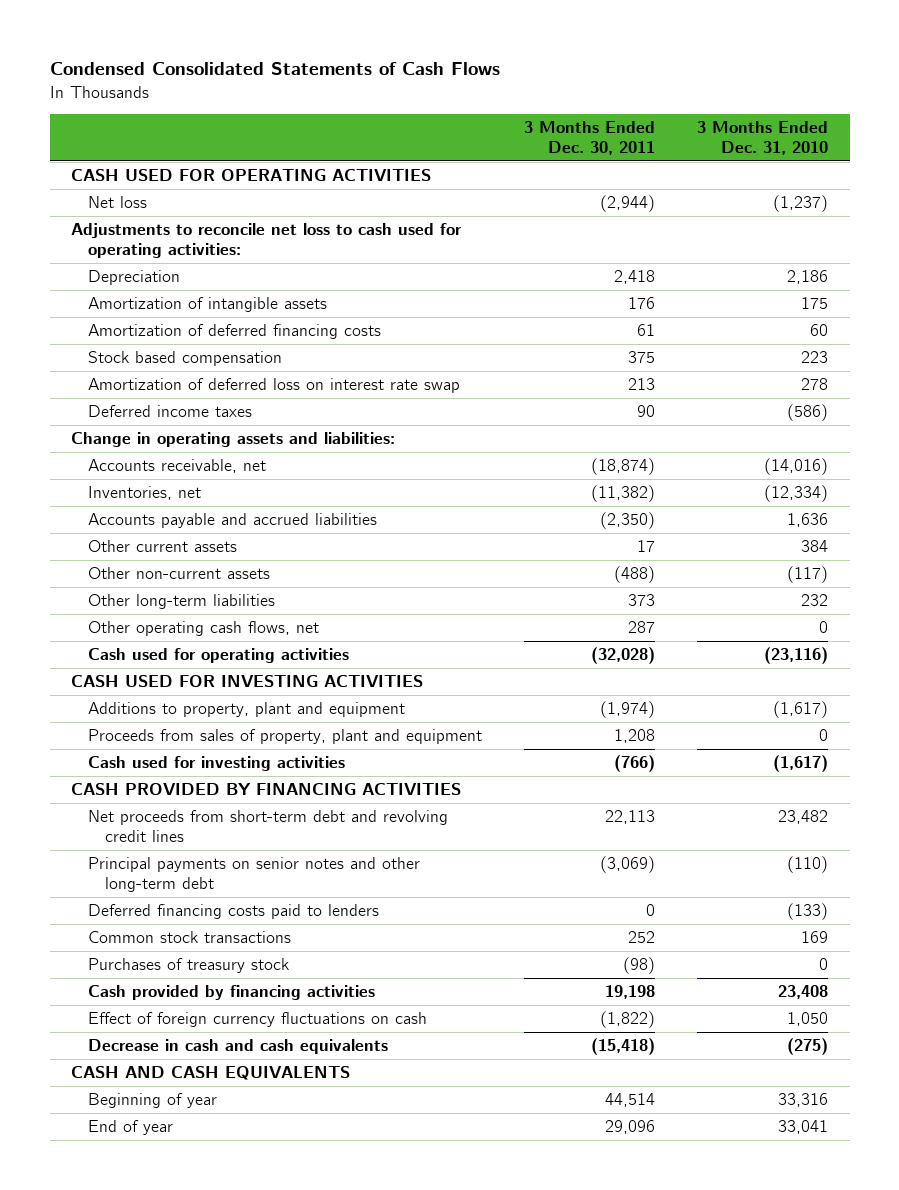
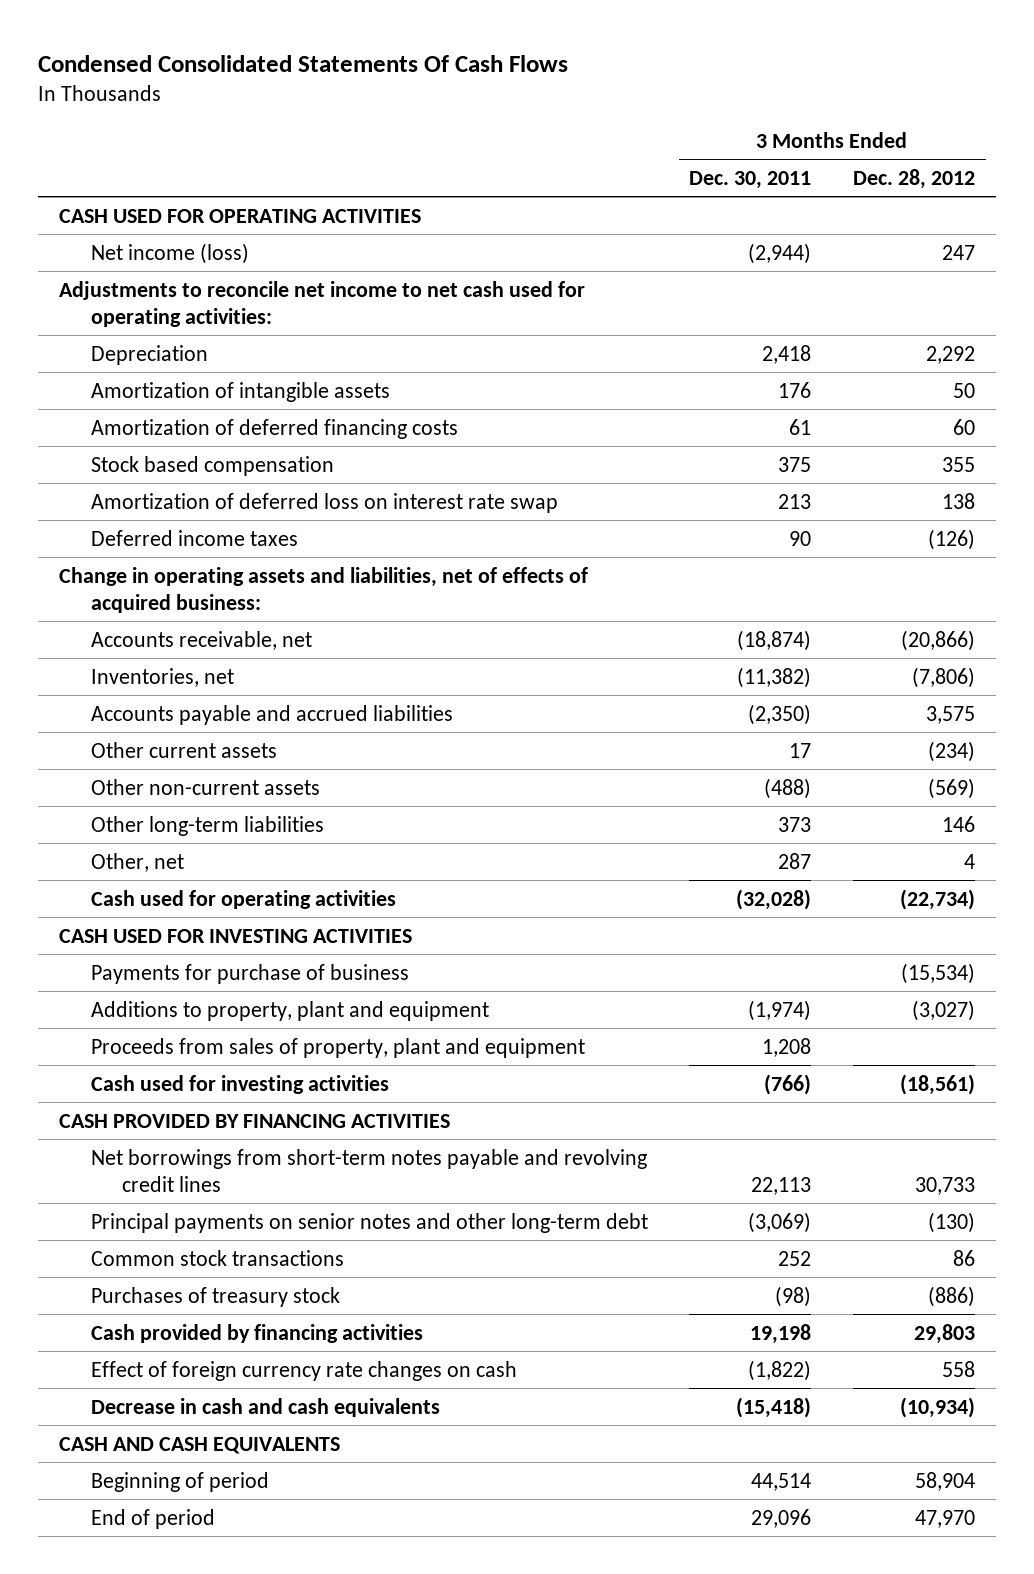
- Condensed Consolidated Statements of Cash Flows
+ Condensed Consolidated Statements Of Cash Flows
- | 3 Months Ended Dec. 30, 2011 | 3 Months Ended Dec. 31, 2010
+ | 3 Months Ended Dec. 30, 2011 | 3 Months Ended Dec. 28, 2012
- Net loss | (2,944) | (1,237)
- Adjustments to reconcile net loss to cash used for operating activities:
+ Net income (loss) | (2,944) | 247
+ Adjustments to reconcile net income to net cash used for operating activities:
- Change in operating assets and liabilities:
+ Change in operating assets and liabilities, net of effects of acquired business:
- Other operating cash flows, net | 287 | 0
+ Other, net | 287 | 4
+ Payments for purchase of business | | (15,534)
- Net proceeds from short-term debt and revolving credit lines | 22,113 | 23,482
+ Net borrowings from short-term notes payable and revolving credit lines | 22,113 | 30,733
- Deferred financing costs paid to lenders | 0 | (133)
- Effect of foreign currency fluctuations on cash | (1,822) | 1,050
+ Effect of foreign currency rate changes on cash | (1,822) | 558
- Beginning of year | 44,514 | 33,316
- End of year | 29,096 | 33,041
+ Beginning of period | 44,514 | 58,904
+ End of period | 29,096 | 47,970

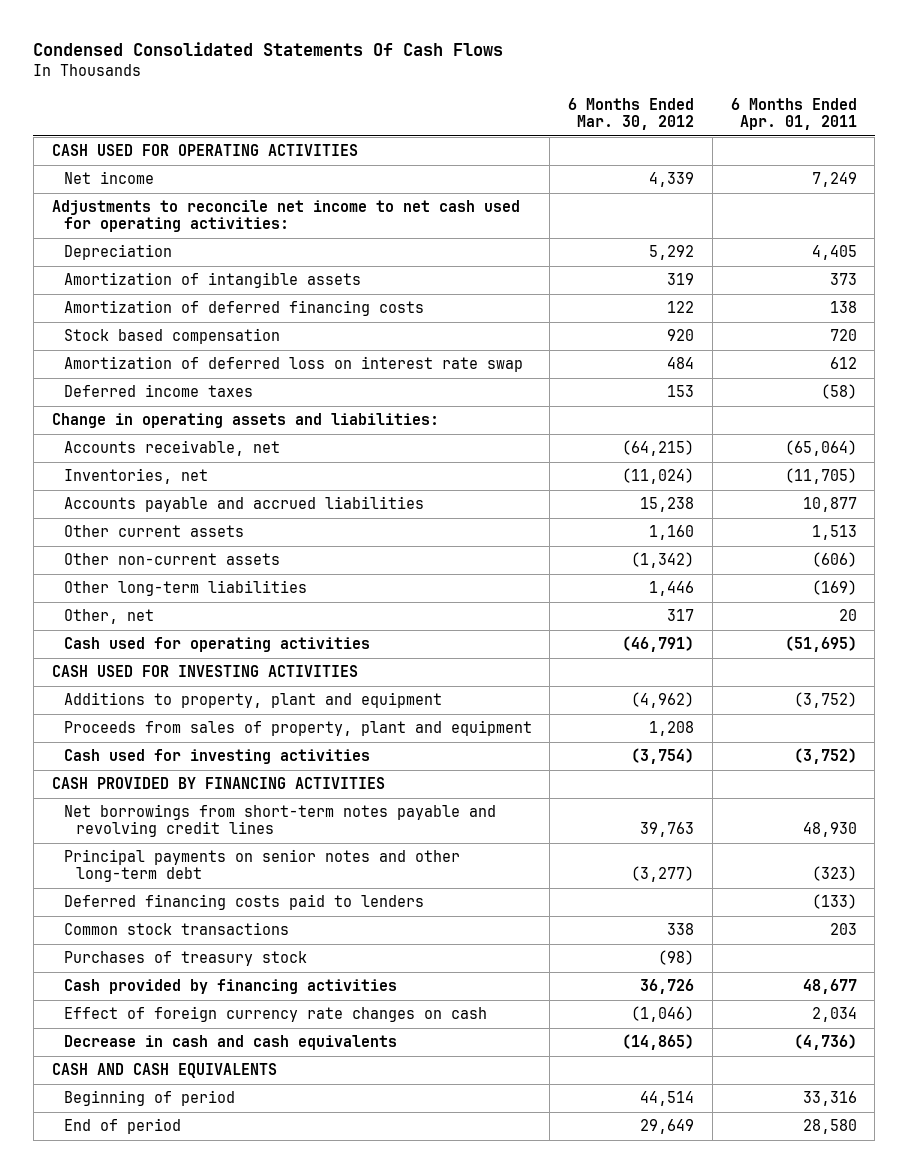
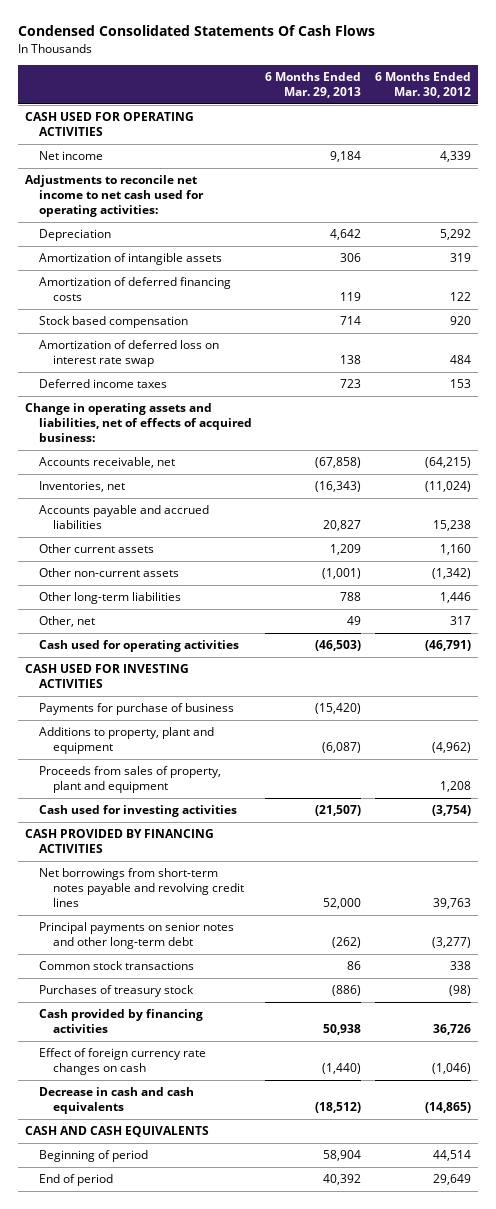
- | 6 Months Ended Mar. 30, 2012 | 6 Months Ended Apr. 01, 2011
+ | 6 Months Ended Mar. 29, 2013 | 6 Months Ended Mar. 30, 2012
- Change in operating assets and liabilities:
+ Change in operating assets and liabilities, net of effects of acquired business:
+ Payments for purchase of business | (15,420) |
- Deferred financing costs paid to lenders | | (133)

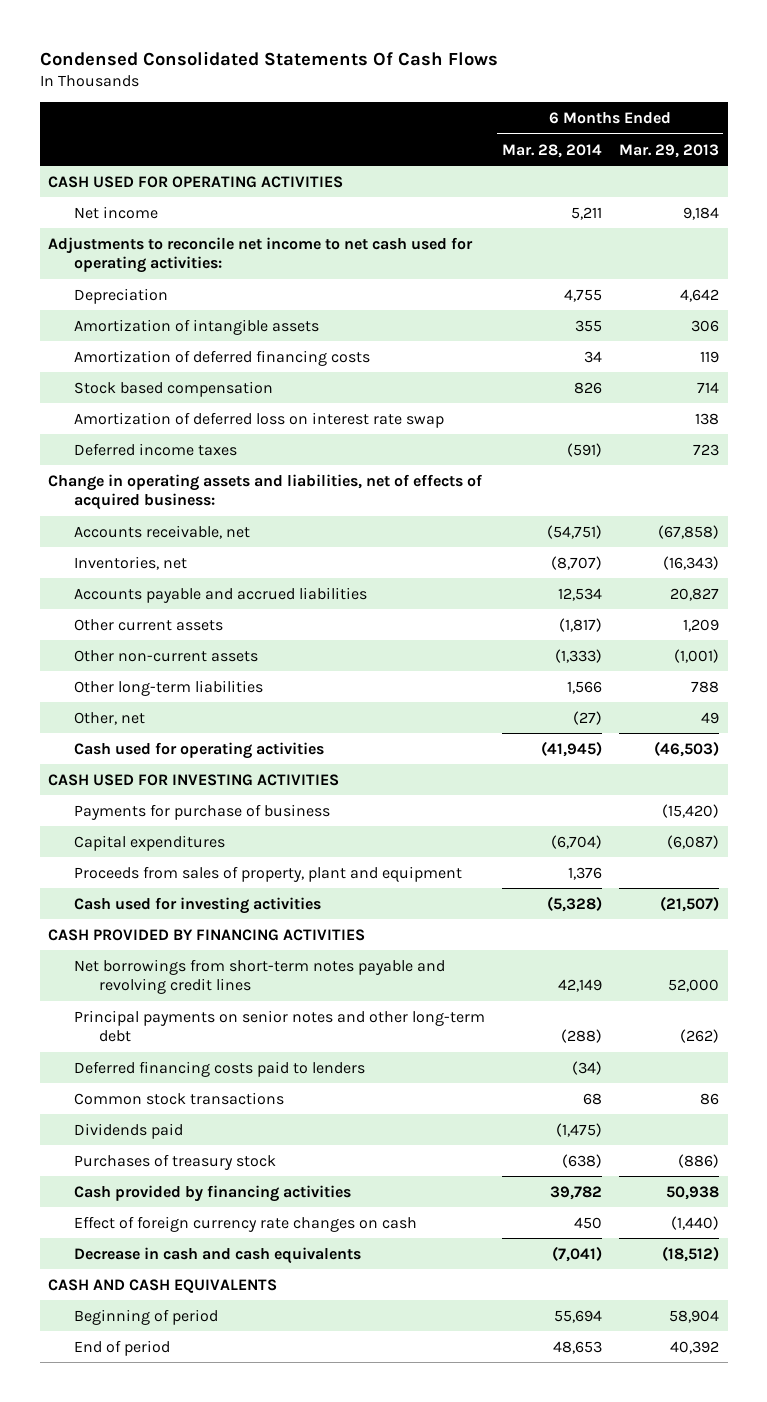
- | 6 Months Ended Mar. 29, 2013 | 6 Months Ended Mar. 30, 2012
+ | 6 Months Ended Mar. 28, 2014 | 6 Months Ended Mar. 29, 2013
- Additions to property, plant and equipment | (6,087) | (4,962)
+ Capital expenditures | (6,704) | (6,087)
+ Deferred financing costs paid to lenders | (34) |
+ Dividends paid | (1,475) |

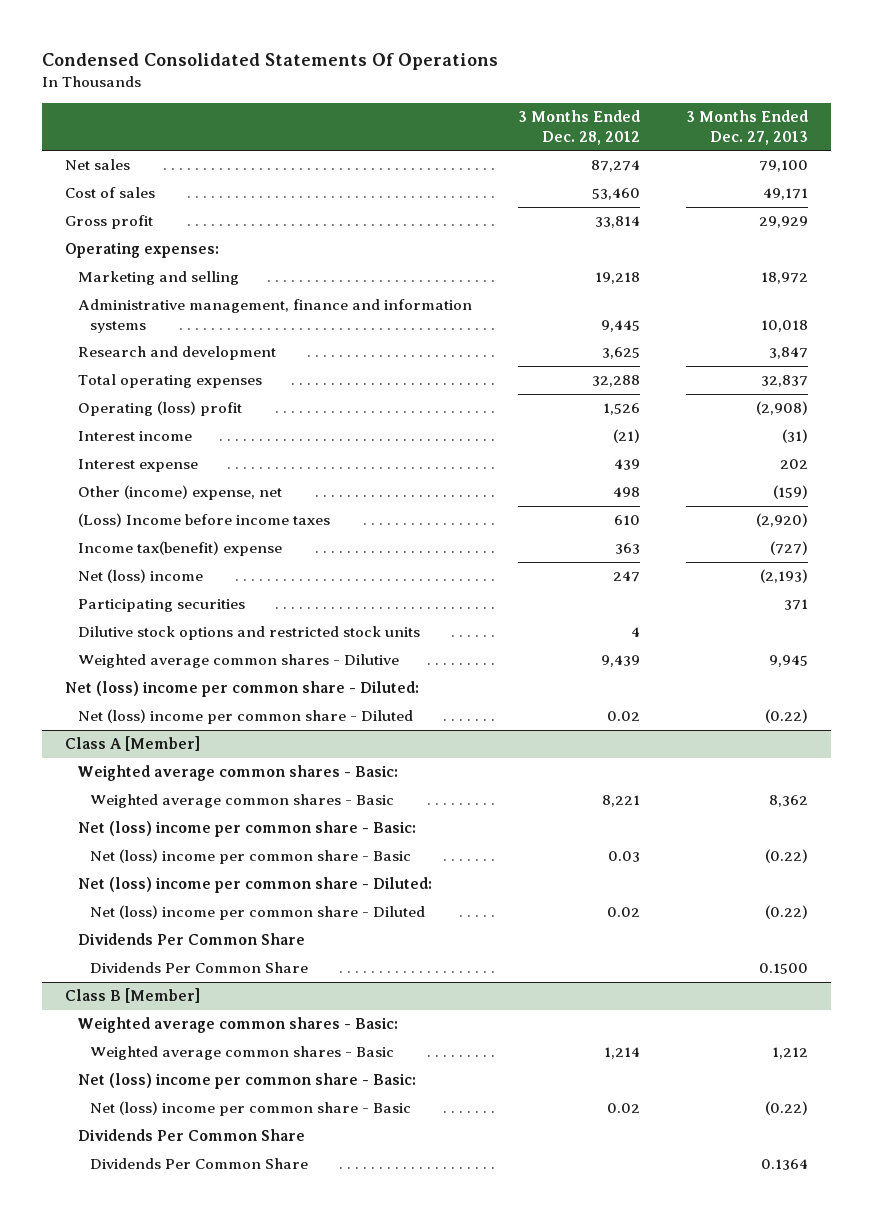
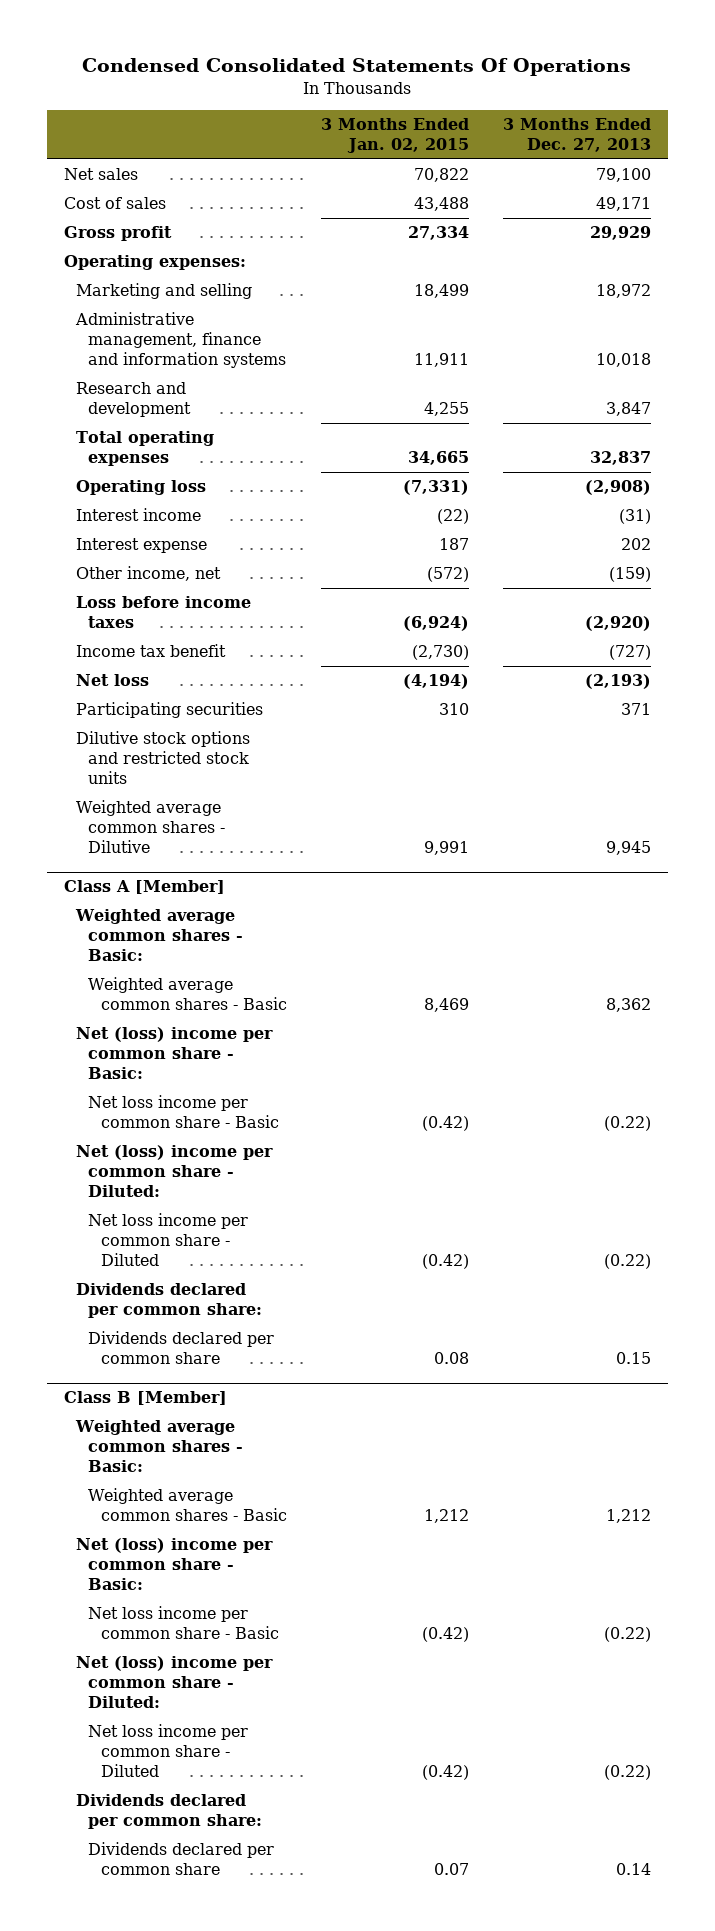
- | 3 Months Ended Dec. 28, 2012 | 3 Months Ended Dec. 27, 2013
+ | 3 Months Ended Jan. 02, 2015 | 3 Months Ended Dec. 27, 2013
- Operating (loss) profit | 1,526 | (2,908)
+ Operating loss | (7,331) | (2,908)
- Other (income) expense, net | 498 | (159)
- (Loss) Income before income taxes | 610 | (2,920)
- Income tax(benefit) expense | 363 | (727)
- Net (loss) income | 247 | (2,193)
+ Other income, net | (572) | (159)
+ Loss before income taxes | (6,924) | (2,920)
+ Income tax benefit | (2,730) | (727)
+ Net loss | (4,194) | (2,193)
- Net (loss) income per common share - Diluted:
- Net (loss) income per common share - Diluted | 0.02 | (0.22)
@ Class A [Member]
- Net (loss) income per common share - Basic | 0.03 | (0.22)
+ Net loss income per common share - Basic | (0.42) | (0.22)
- Net (loss) income per common share - Diluted | 0.02 | (0.22)
- Dividends Per Common Share
- Dividends Per Common Share | | 0.1500
+ Net loss income per common share - Diluted | (0.42) | (0.22)
+ Dividends declared per common share:
+ Dividends declared per common share | 0.08 | 0.15
@ Class B [Member]
- Net (loss) income per common share - Basic | 0.02 | (0.22)
- Dividends Per Common Share
- Dividends Per Common Share | | 0.1364
+ Net loss income per common share - Basic | (0.42) | (0.22)
+ Net (loss) income per common share - Diluted:
+ Net loss income per common share - Diluted | (0.42) | (0.22)
+ Dividends declared per common share:
+ Dividends declared per common share | 0.07 | 0.14

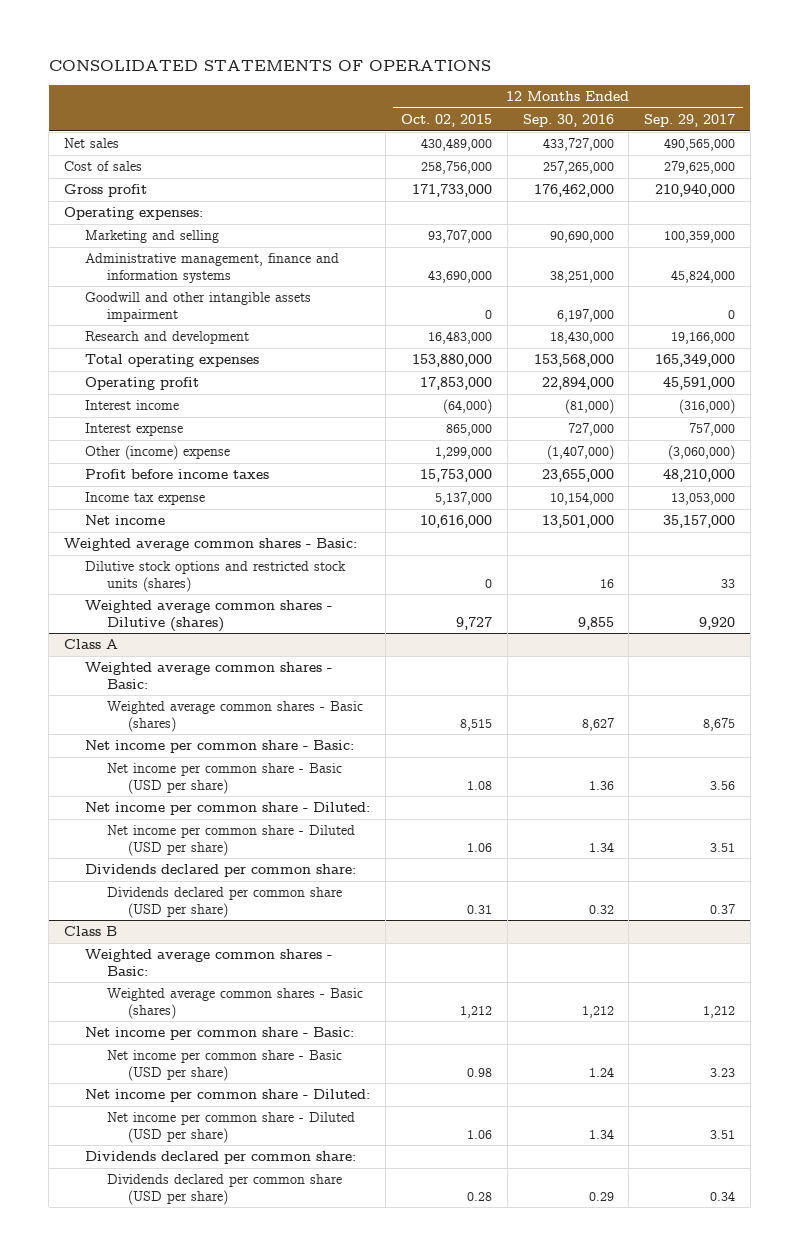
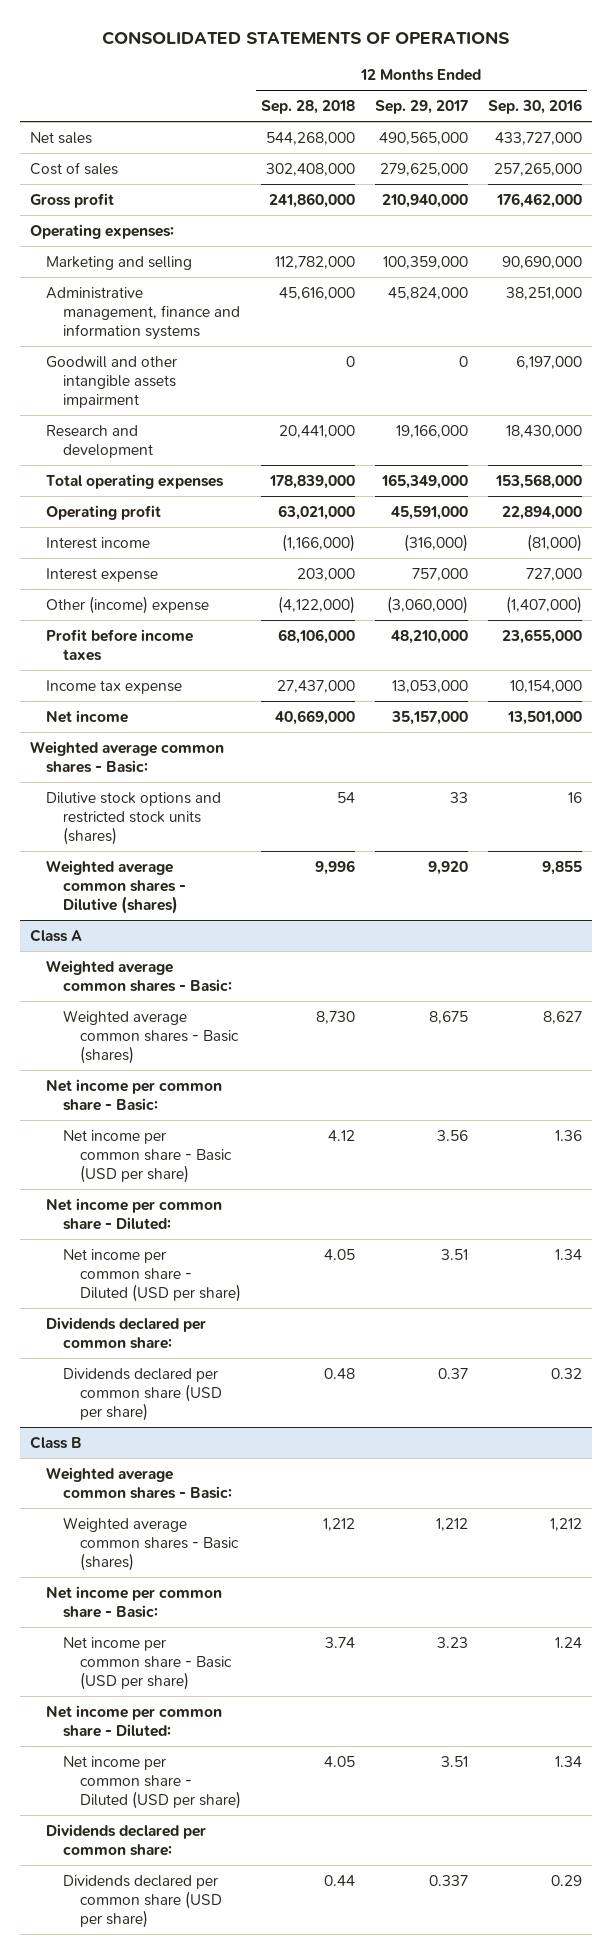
- | 12 Months Ended Oct. 02, 2015 | 12 Months Ended Sep. 30, 2016 | 12 Months Ended Sep. 29, 2017
+ | 12 Months Ended Sep. 28, 2018 | 12 Months Ended Sep. 29, 2017 | 12 Months Ended Sep. 30, 2016
@ Class B
- Dividends declared per common share (USD per share) | 0.28 | 0.29 | 0.34
+ Dividends declared per common share (USD per share) | 0.44 | 0.337 | 0.29

